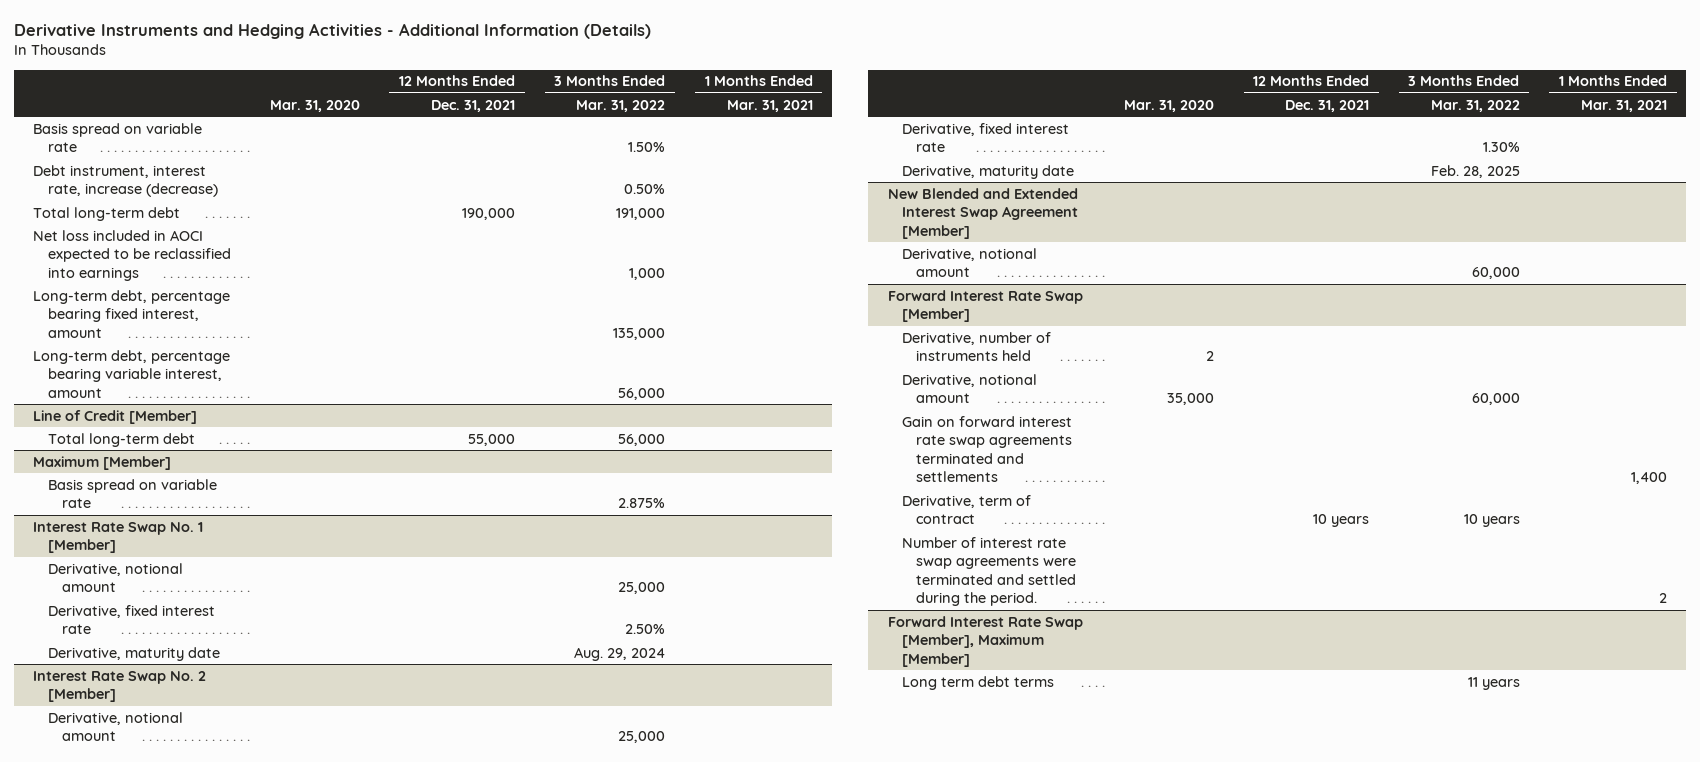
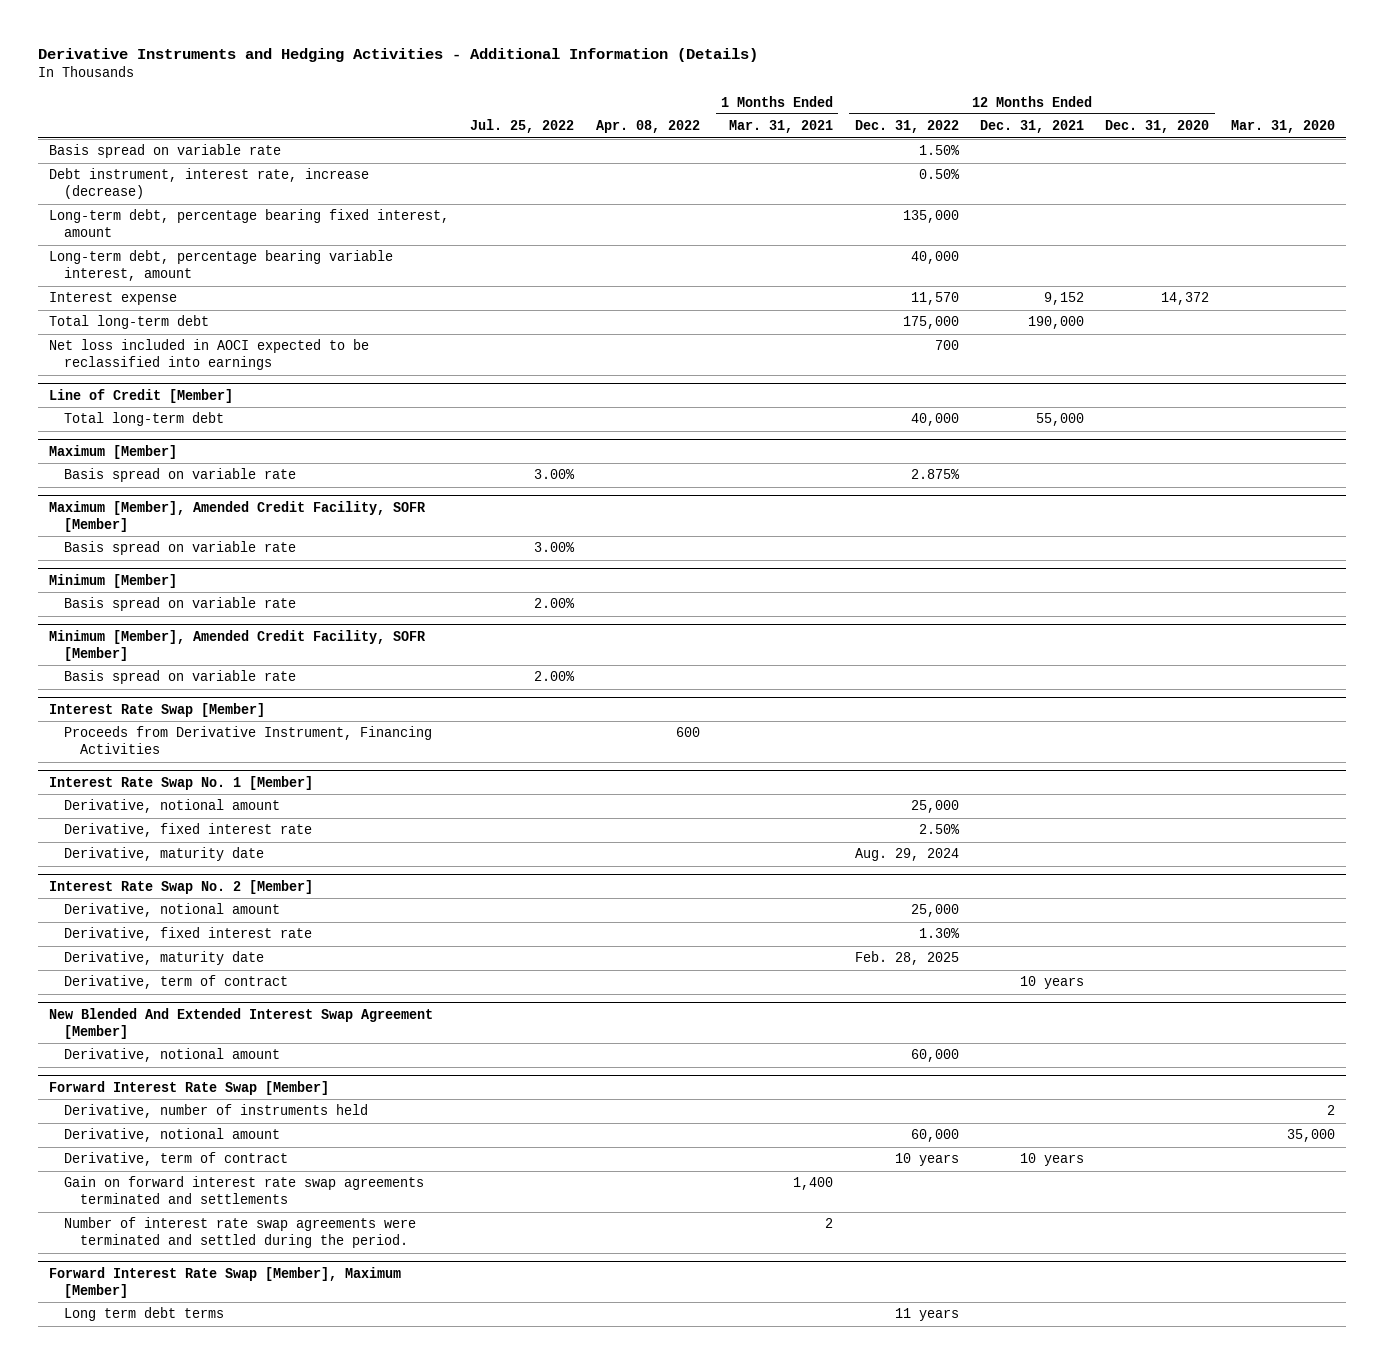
- | Mar. 31, 2020 | 12 Months Ended Dec. 31, 2021 | 3 Months Ended Mar. 31, 2022 | 1 Months Ended Mar. 31, 2021
+ | Jul. 25, 2022 | Apr. 08, 2022 | 1 Months Ended Mar. 31, 2021 | 12 Months Ended Dec. 31, 2022 | 12 Months Ended Dec. 31, 2021 | 12 Months Ended Dec. 31, 2020 | Mar. 31, 2020
+ Interest expense | | | | 11,570 | 9,152 | 14,372 |
moved down: Total long-term debt | | | | 175,000 | 190,000 | |
moved down: Net loss included in AOCI expected to be reclassified into earnings | | | | 700 | | |
+ Maximum [Member], Amended Credit Facility, SOFR [Member]
+ Basis spread on variable rate | 3.00% | | | | | |
+ Minimum [Member]
+ Basis spread on variable rate | 2.00% | | | | | |
+ Minimum [Member], Amended Credit Facility, SOFR [Member]
+ Basis spread on variable rate | 2.00% | | | | | |
+ Interest Rate Swap [Member]
+ Proceeds from Derivative Instrument, Financing Activities | | 600 | | | | |
- New Blended and Extended Interest Swap Agreement [Member]
@ Interest Rate Swap No. 2 [Member]
+ Derivative, term of contract | | | | | 10 years | |
+ New Blended And Extended Interest Swap Agreement [Member]
@ Forward Interest Rate Swap [Member]
moved down: Gain on forward interest rate swap agreements terminated and settlements | | | 1,400 | | | |

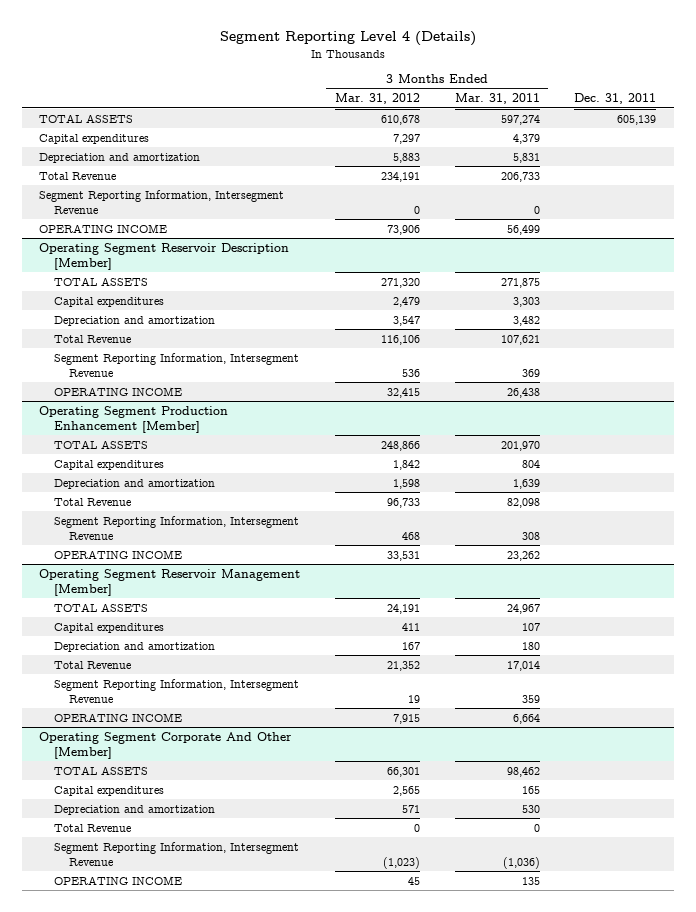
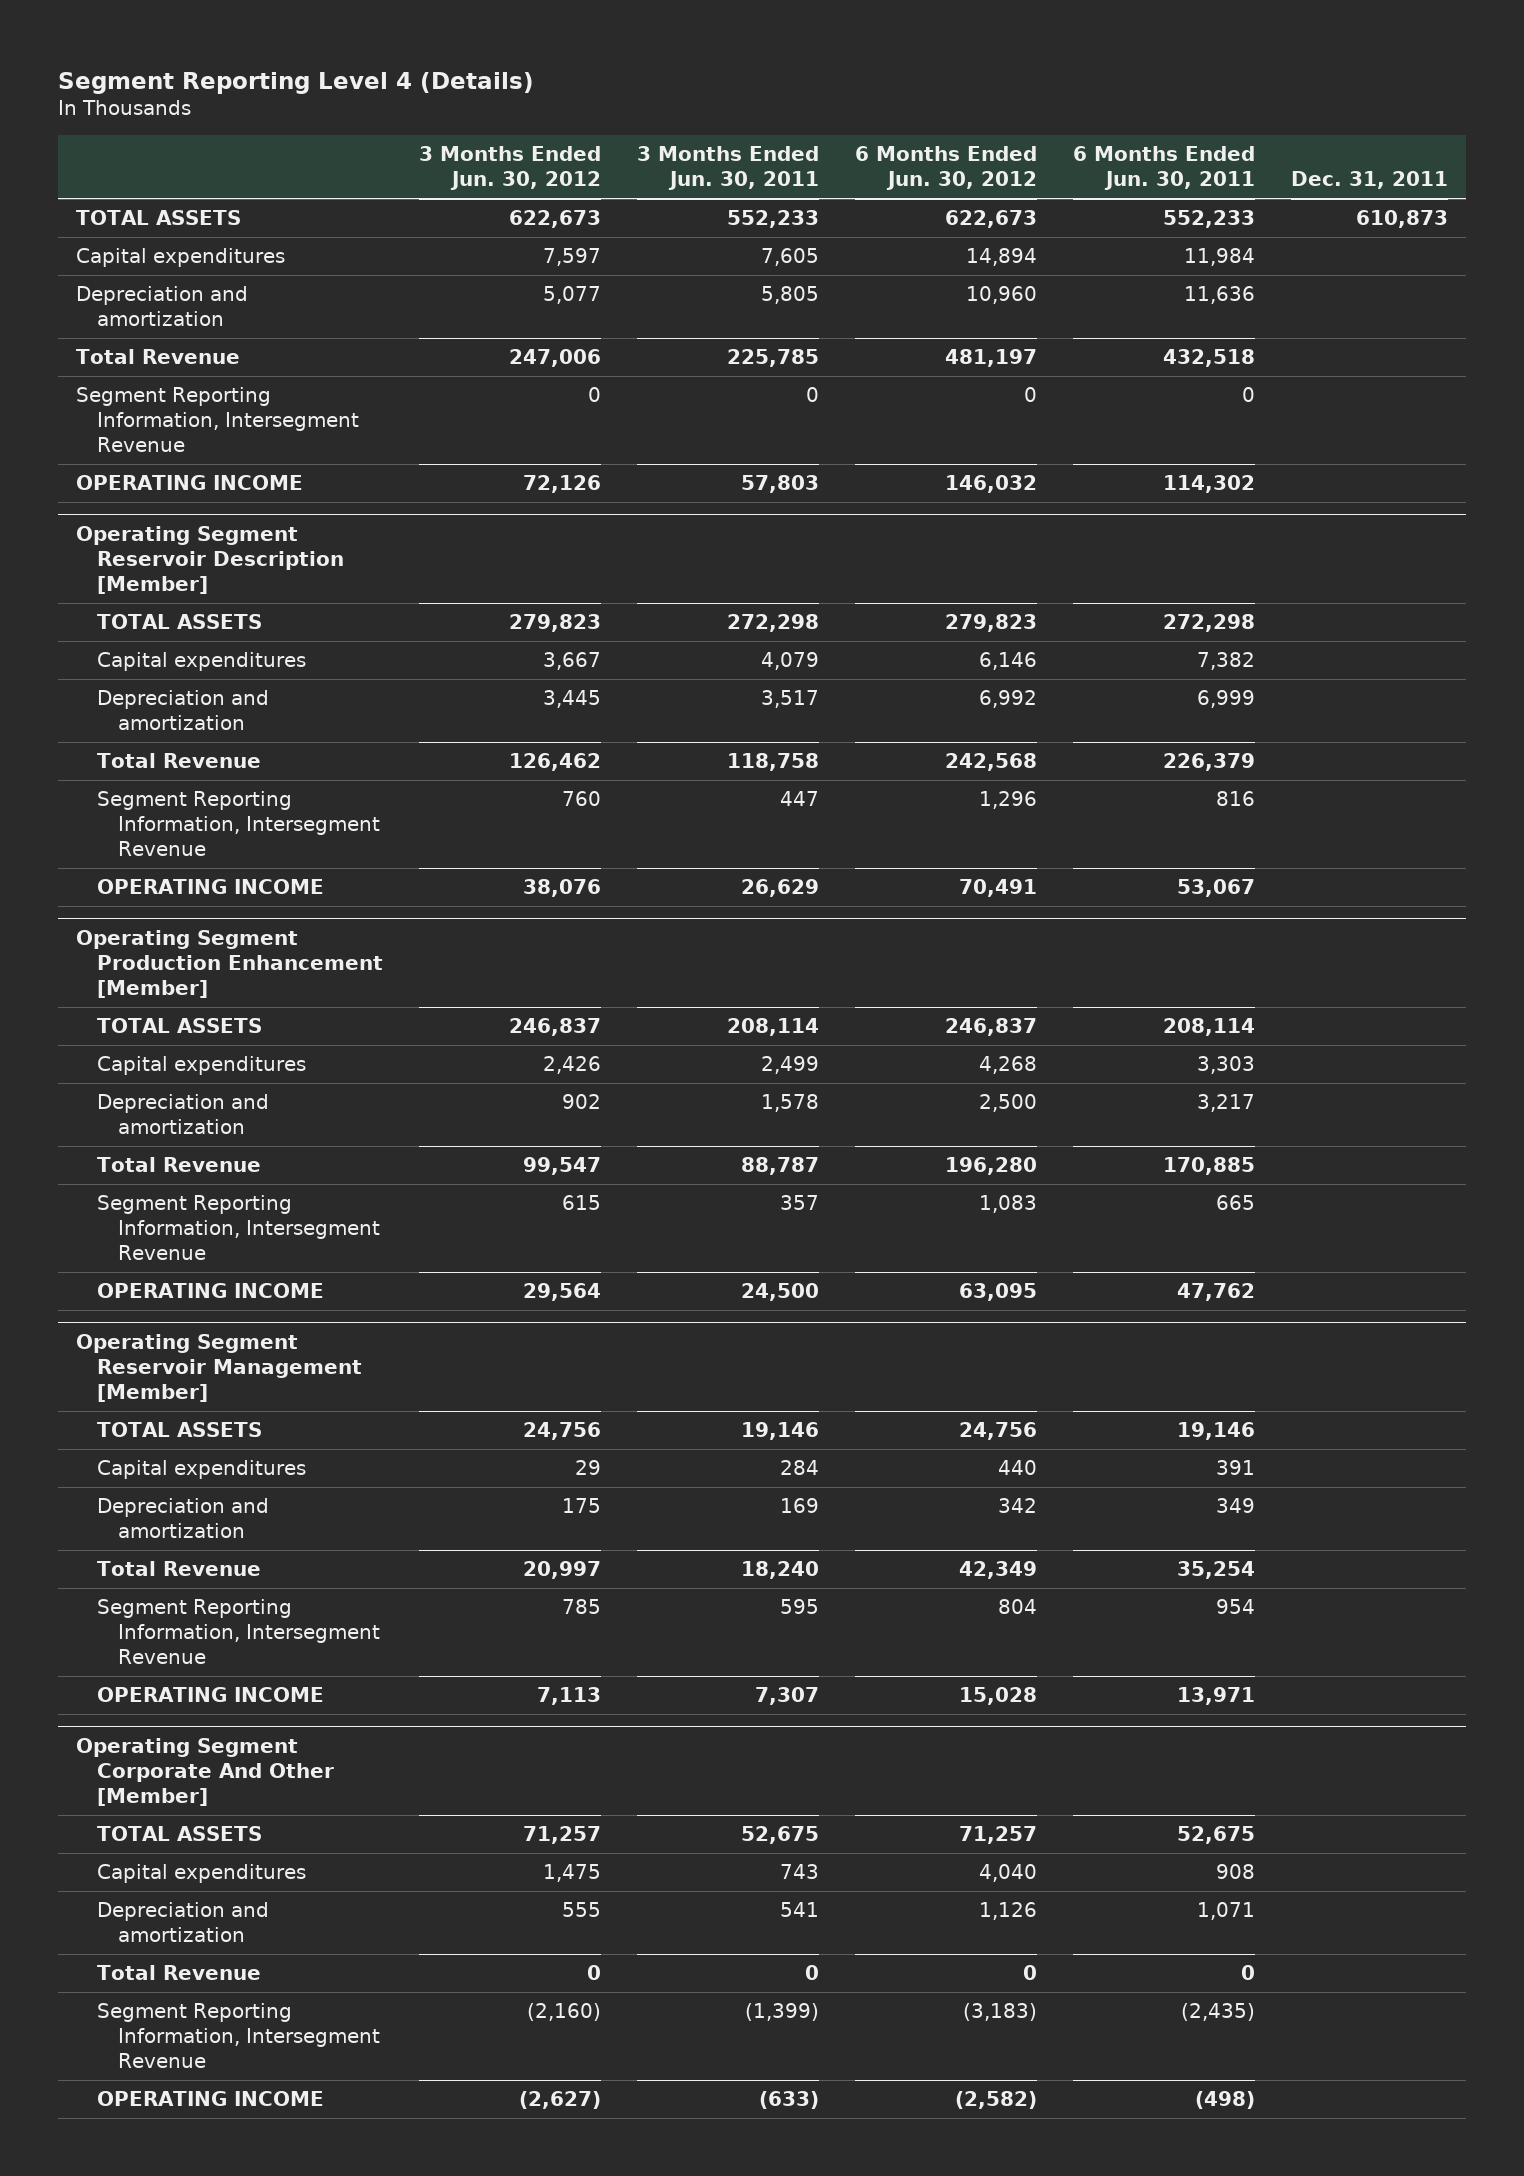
- | 3 Months Ended Mar. 31, 2012 | 3 Months Ended Mar. 31, 2011 | Dec. 31, 2011
+ | 3 Months Ended Jun. 30, 2012 | 3 Months Ended Jun. 30, 2011 | 6 Months Ended Jun. 30, 2012 | 6 Months Ended Jun. 30, 2011 | Dec. 31, 2011
- TOTAL ASSETS | 610,678 | 597,274 | 605,139
+ TOTAL ASSETS | 622,673 | 552,233 | 622,673 | 552,233 | 610,873

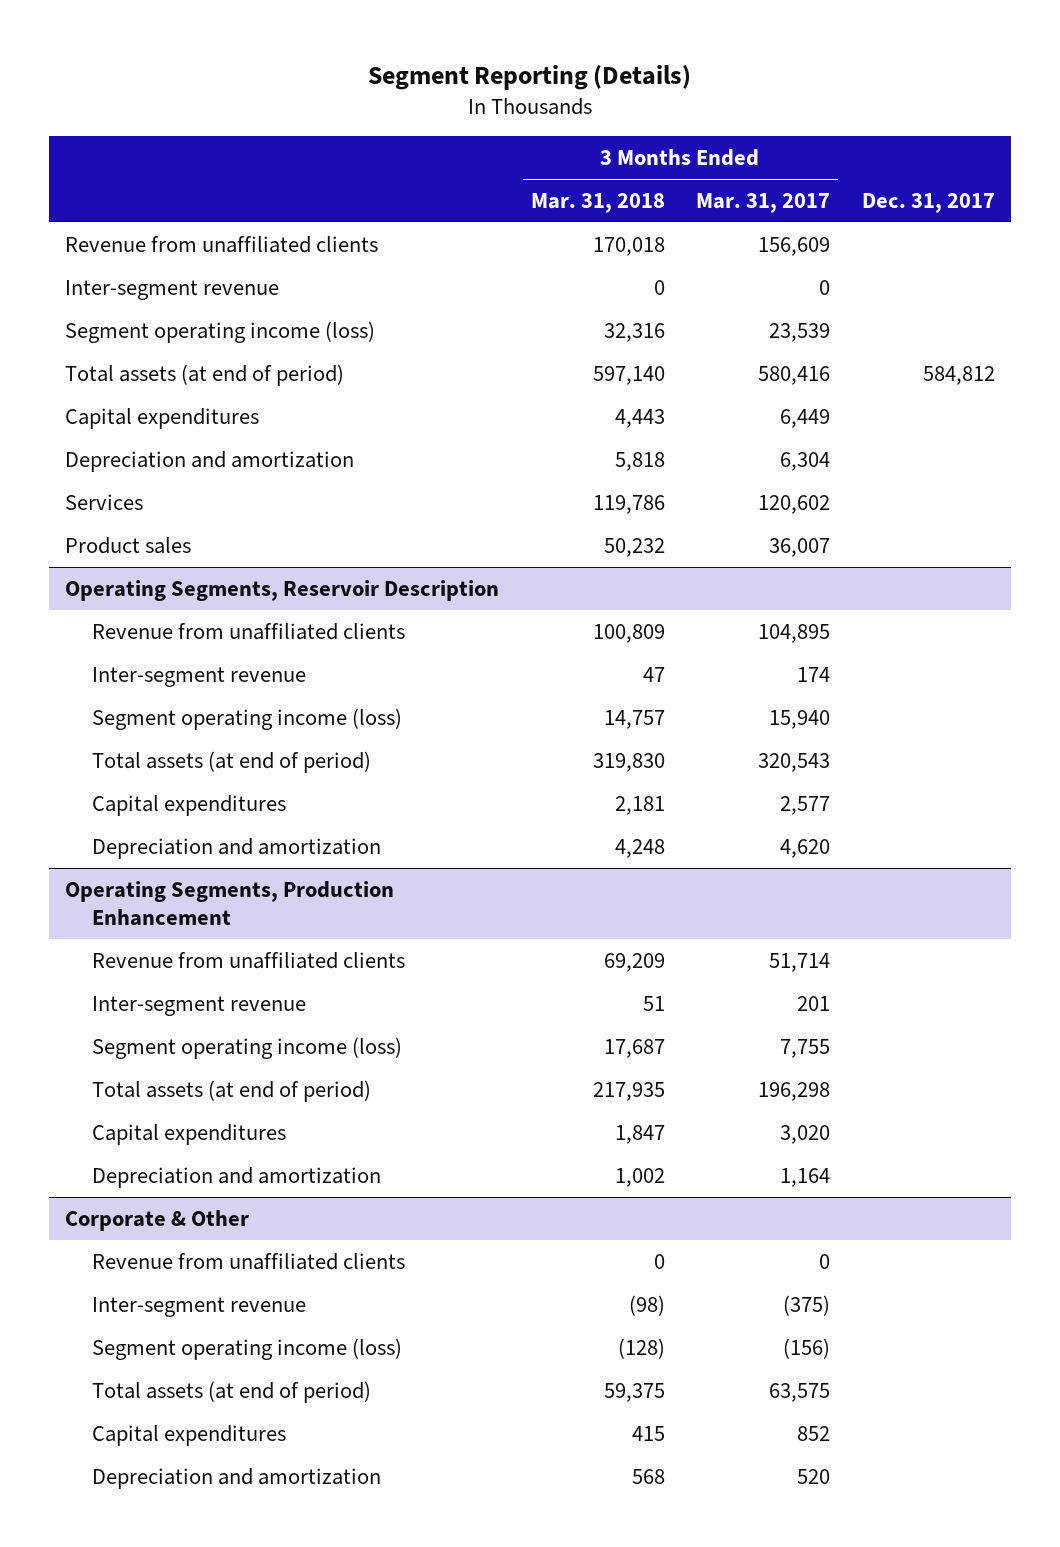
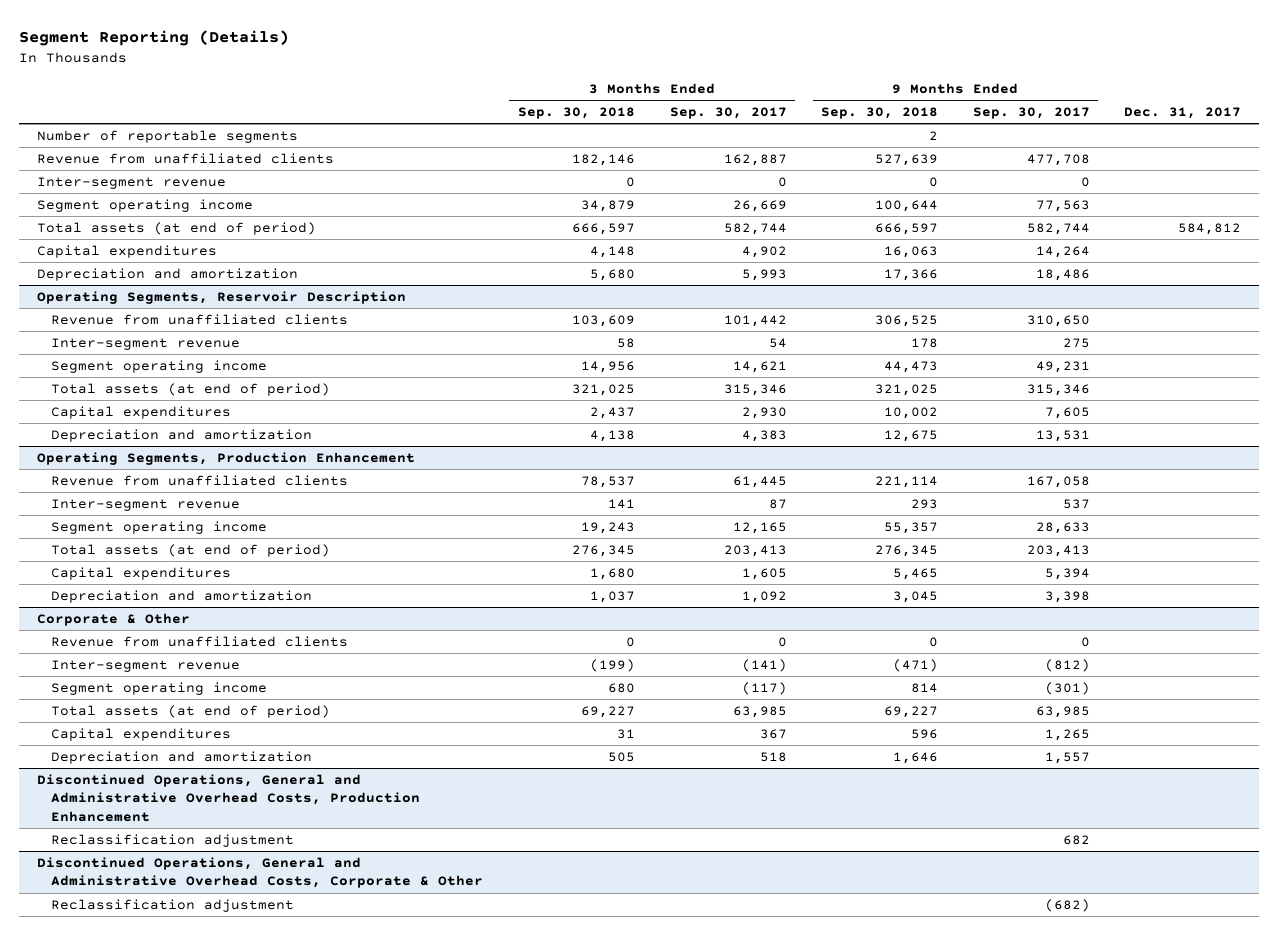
- | 3 Months Ended Mar. 31, 2018 | 3 Months Ended Mar. 31, 2017 | Dec. 31, 2017
+ | 3 Months Ended Sep. 30, 2018 | 3 Months Ended Sep. 30, 2017 | 9 Months Ended Sep. 30, 2018 | 9 Months Ended Sep. 30, 2017 | Dec. 31, 2017
+ Number of reportable segments | | | 2 | |
- Segment operating income (loss) | 32,316 | 23,539 |
+ Segment operating income | 34,879 | 26,669 | 100,644 | 77,563 |
- Services | 119,786 | 120,602 |
- Product sales | 50,232 | 36,007 |
@ Operating Segments, Reservoir Description
- Segment operating income (loss) | 14,757 | 15,940 |
+ Segment operating income | 14,956 | 14,621 | 44,473 | 49,231 |
@ Operating Segments, Production Enhancement
- Segment operating income (loss) | 17,687 | 7,755 |
+ Segment operating income | 19,243 | 12,165 | 55,357 | 28,633 |
@ Corporate & Other
- Segment operating income (loss) | (128) | (156) |
+ Segment operating income | 680 | (117) | 814 | (301) |
+ Discontinued Operations, General and Administrative Overhead Costs, Production Enhancement
+ Reclassification adjustment | | | | 682 |
+ Discontinued Operations, General and Administrative Overhead Costs, Corporate & Other
+ Reclassification adjustment | | | | (682) |

